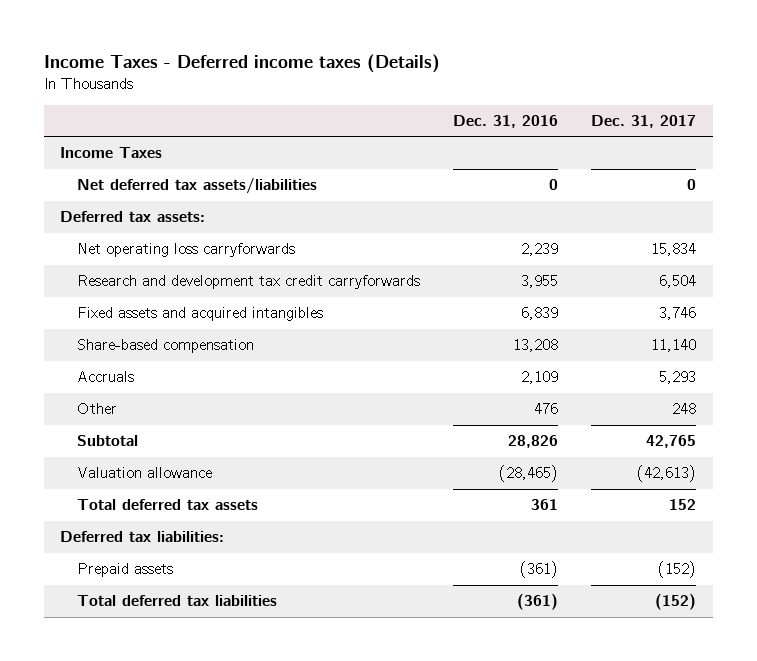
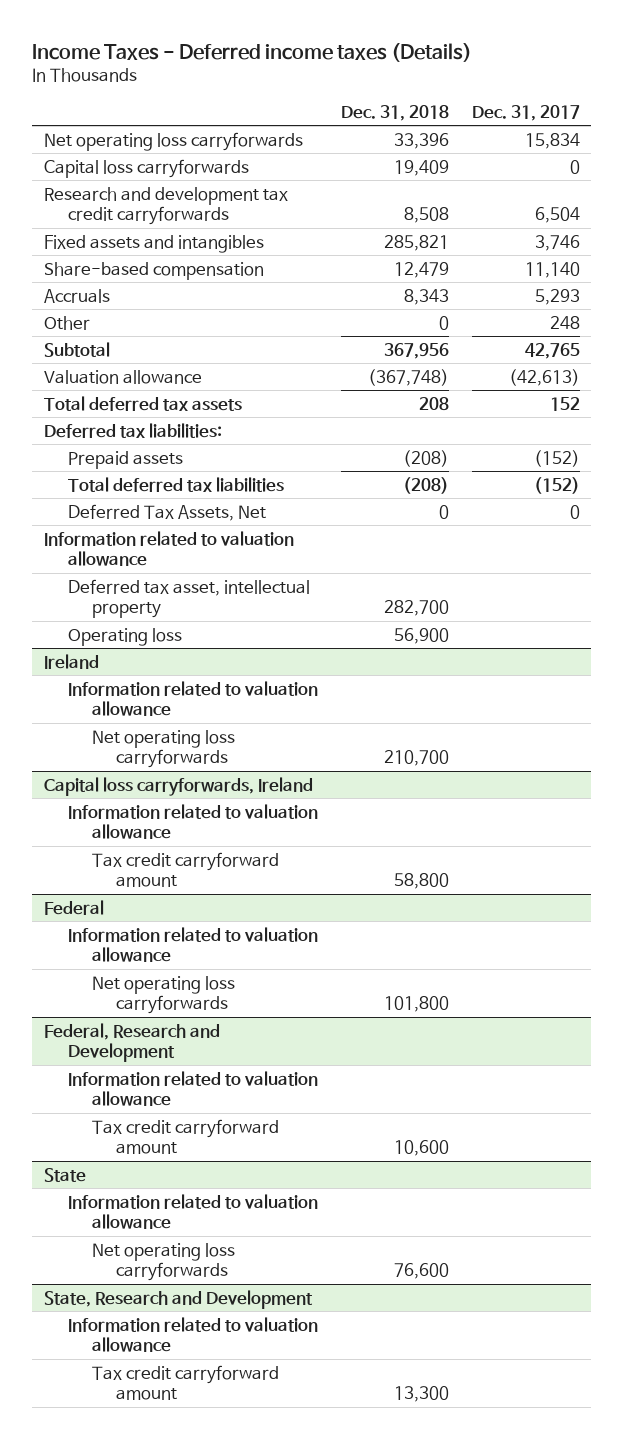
- | Dec. 31, 2016 | Dec. 31, 2017
+ | Dec. 31, 2018 | Dec. 31, 2017
- Income Taxes
- Net deferred tax assets/liabilities | 0 | 0
- Deferred tax assets:
+ Capital loss carryforwards | 19,409 | 0
- Fixed assets and acquired intangibles | 6,839 | 3,746
+ Fixed assets and intangibles | 285,821 | 3,746
+ Deferred Tax Assets, Net | 0 | 0
+ Information related to valuation allowance
+ Deferred tax asset, intellectual property | 282,700 |
+ Operating loss | 56,900 |
+ Ireland
+ Information related to valuation allowance
+ Net operating loss carryforwards | 210,700 |
+ Capital loss carryforwards, Ireland
+ Information related to valuation allowance
+ Tax credit carryforward amount | 58,800 |
+ Federal
+ Information related to valuation allowance
+ Net operating loss carryforwards | 101,800 |
+ Federal, Research and Development
+ Information related to valuation allowance
+ Tax credit carryforward amount | 10,600 |
+ State
+ Information related to valuation allowance
+ Net operating loss carryforwards | 76,600 |
+ State, Research and Development
+ Information related to valuation allowance
+ Tax credit carryforward amount | 13,300 |

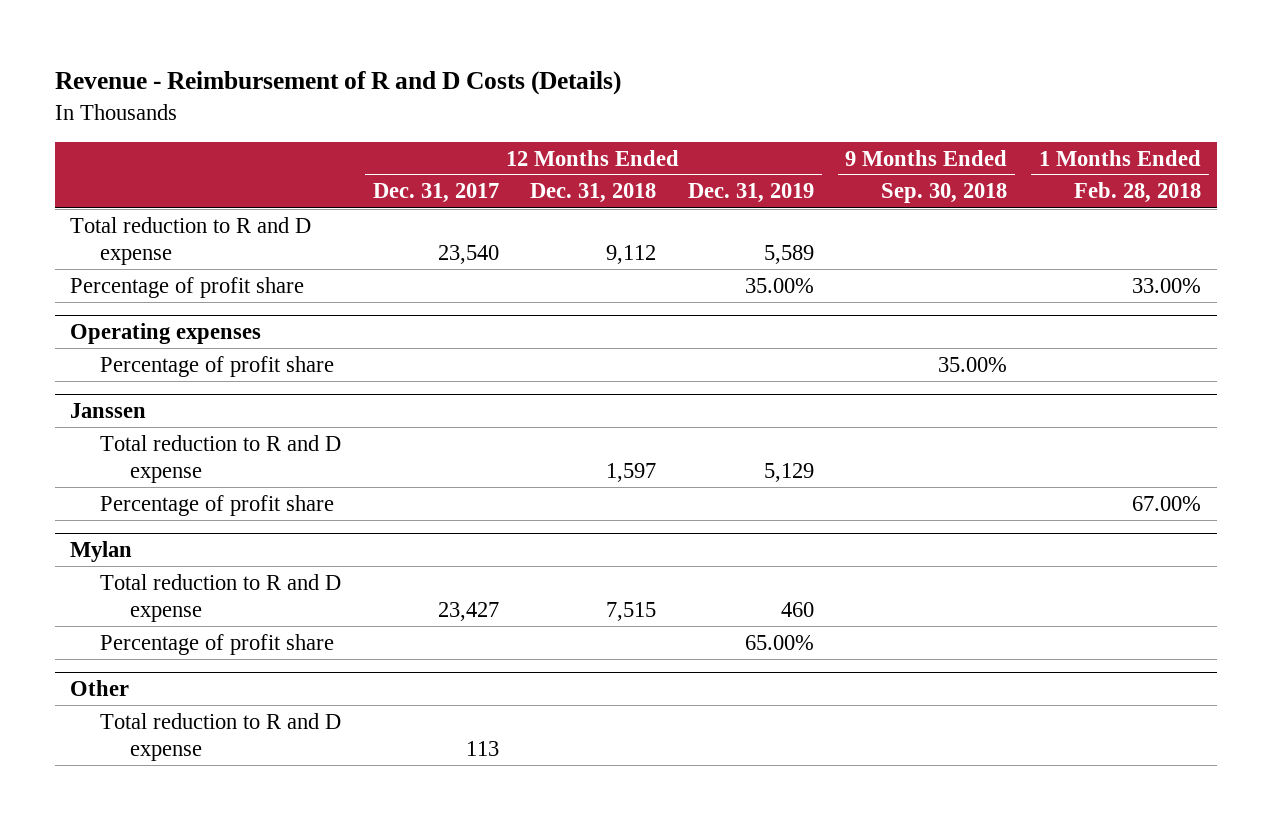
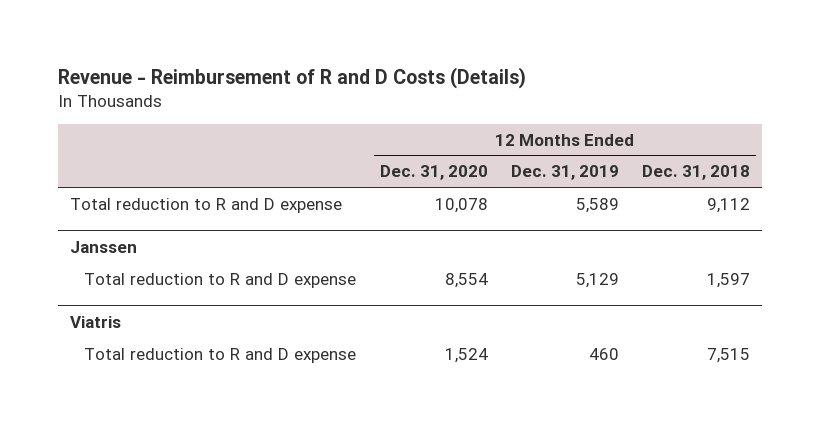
- | 12 Months Ended Dec. 31, 2017 | 12 Months Ended Dec. 31, 2018 | 12 Months Ended Dec. 31, 2019 | 9 Months Ended Sep. 30, 2018 | 1 Months Ended Feb. 28, 2018
+ | 12 Months Ended Dec. 31, 2020 | 12 Months Ended Dec. 31, 2019 | 12 Months Ended Dec. 31, 2018
- Percentage of profit share | | | 35.00% | | 33.00%
- Operating expenses
- Percentage of profit share | | | | 35.00% |
@ Janssen
- Percentage of profit share | | | | | 67.00%
- Mylan
+ Viatris
- Percentage of profit share | | | 65.00% | |
- Other
- Total reduction to R and D expense | 113 | | | |

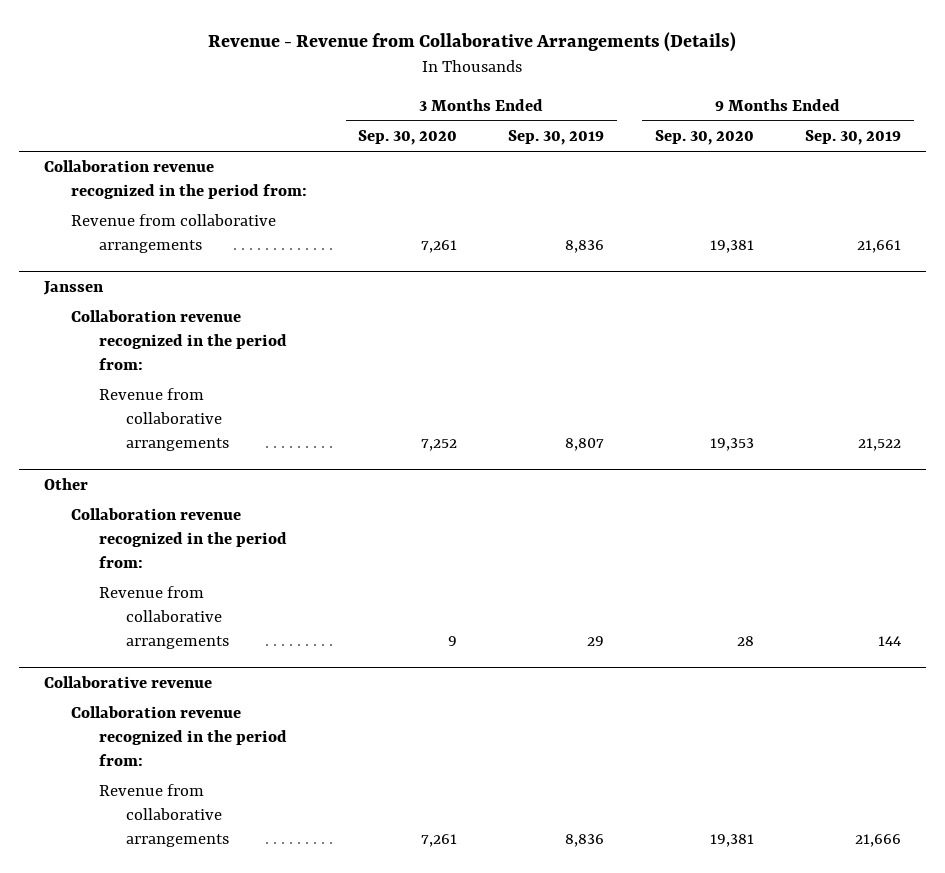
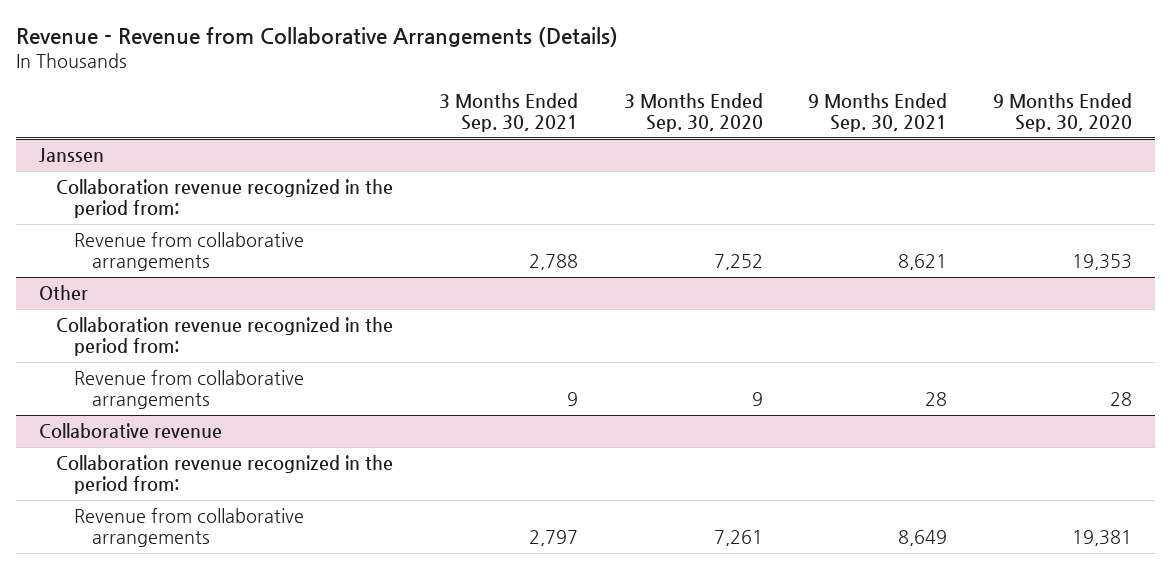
- | 3 Months Ended Sep. 30, 2020 | 3 Months Ended Sep. 30, 2019 | 9 Months Ended Sep. 30, 2020 | 9 Months Ended Sep. 30, 2019
+ | 3 Months Ended Sep. 30, 2021 | 3 Months Ended Sep. 30, 2020 | 9 Months Ended Sep. 30, 2021 | 9 Months Ended Sep. 30, 2020
- Collaboration revenue recognized in the period from:
- Revenue from collaborative arrangements | 7,261 | 8,836 | 19,381 | 21,661

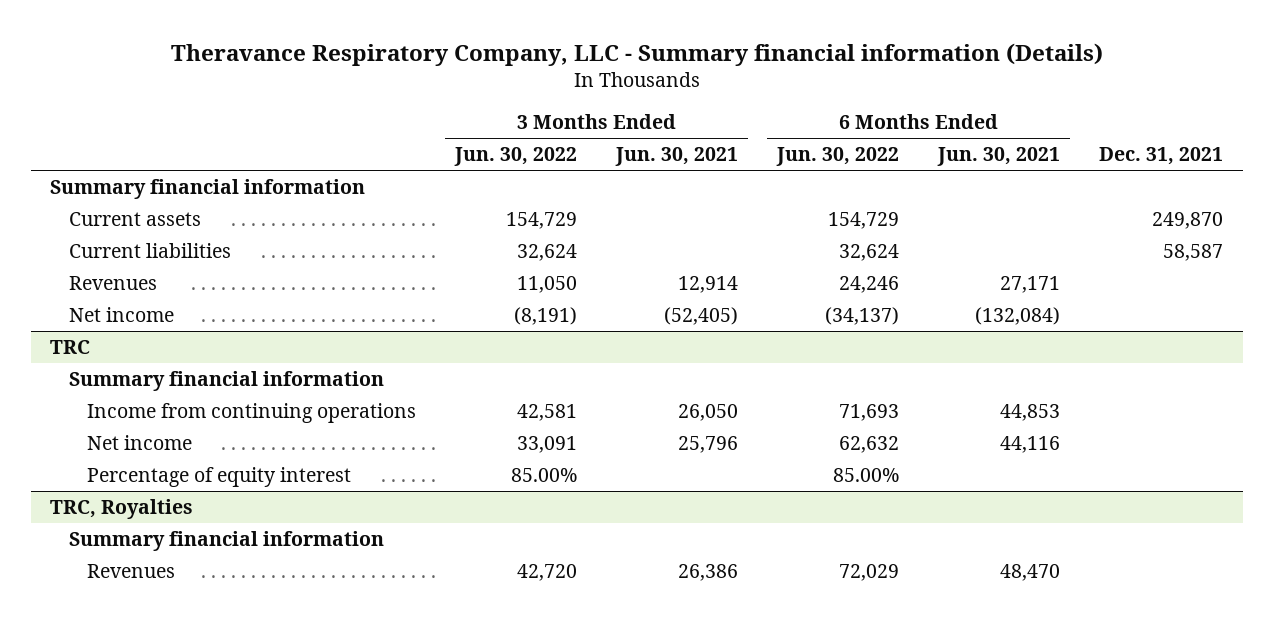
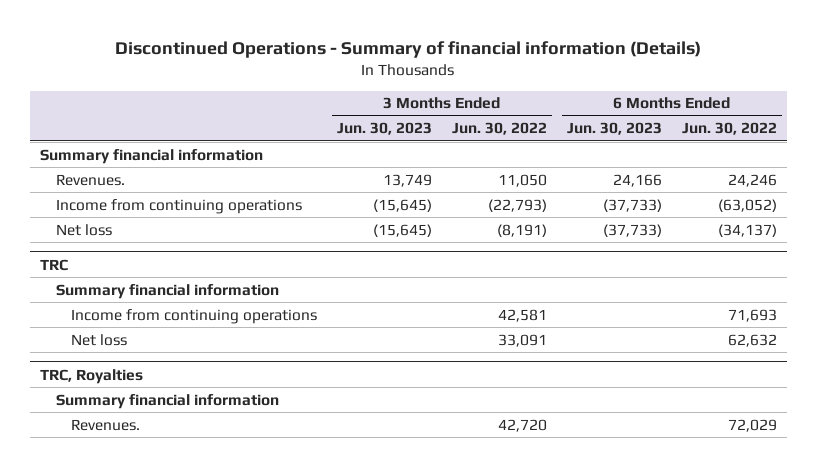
- Theravance Respiratory Company, LLC - Summary financial information (Details)
+ Discontinued Operations - Summary of financial information (Details)
- | 3 Months Ended Jun. 30, 2022 | 3 Months Ended Jun. 30, 2021 | 6 Months Ended Jun. 30, 2022 | 6 Months Ended Jun. 30, 2021 | Dec. 31, 2021
+ | 3 Months Ended Jun. 30, 2023 | 3 Months Ended Jun. 30, 2022 | 6 Months Ended Jun. 30, 2023 | 6 Months Ended Jun. 30, 2022
- Current assets | 154,729 | | 154,729 | | 249,870
- Current liabilities | 32,624 | | 32,624 | | 58,587
- Revenues | 11,050 | 12,914 | 24,246 | 27,171 |
- Net income | (8,191) | (52,405) | (34,137) | (132,084) |
+ Revenues. | 13,749 | 11,050 | 24,166 | 24,246
+ Income from continuing operations | (15,645) | (22,793) | (37,733) | (63,052)
+ Net loss | (15,645) | (8,191) | (37,733) | (34,137)
@ TRC
- Net income | 33,091 | 25,796 | 62,632 | 44,116 |
- Percentage of equity interest | 85.00% | | 85.00% | |
+ Net loss | | 33,091 | | 62,632
@ TRC, Royalties
- Revenues | 42,720 | 26,386 | 72,029 | 48,470 |
+ Revenues. | | 42,720 | | 72,029

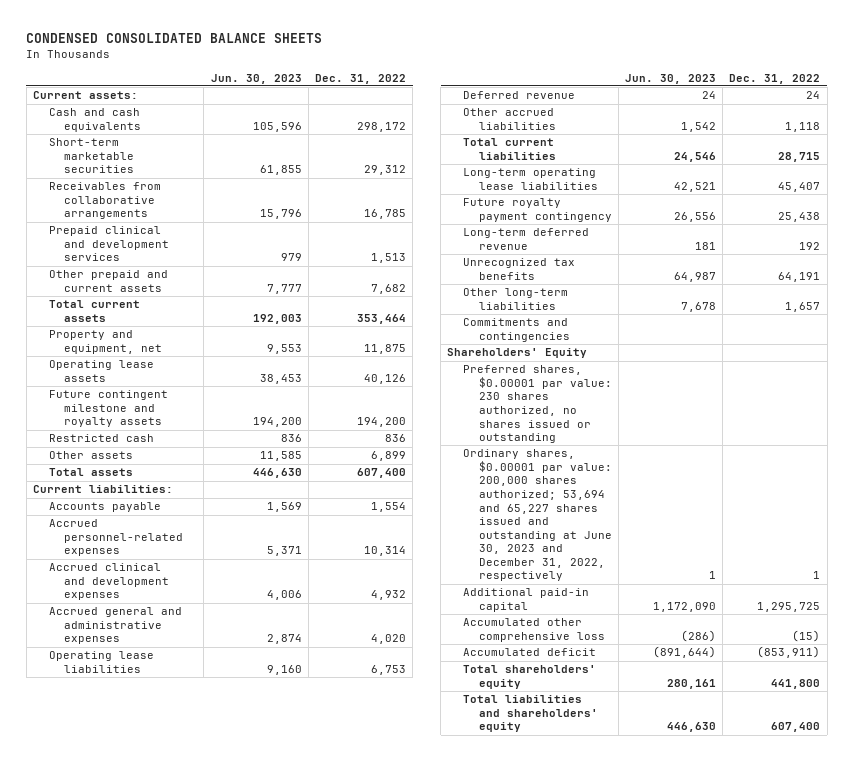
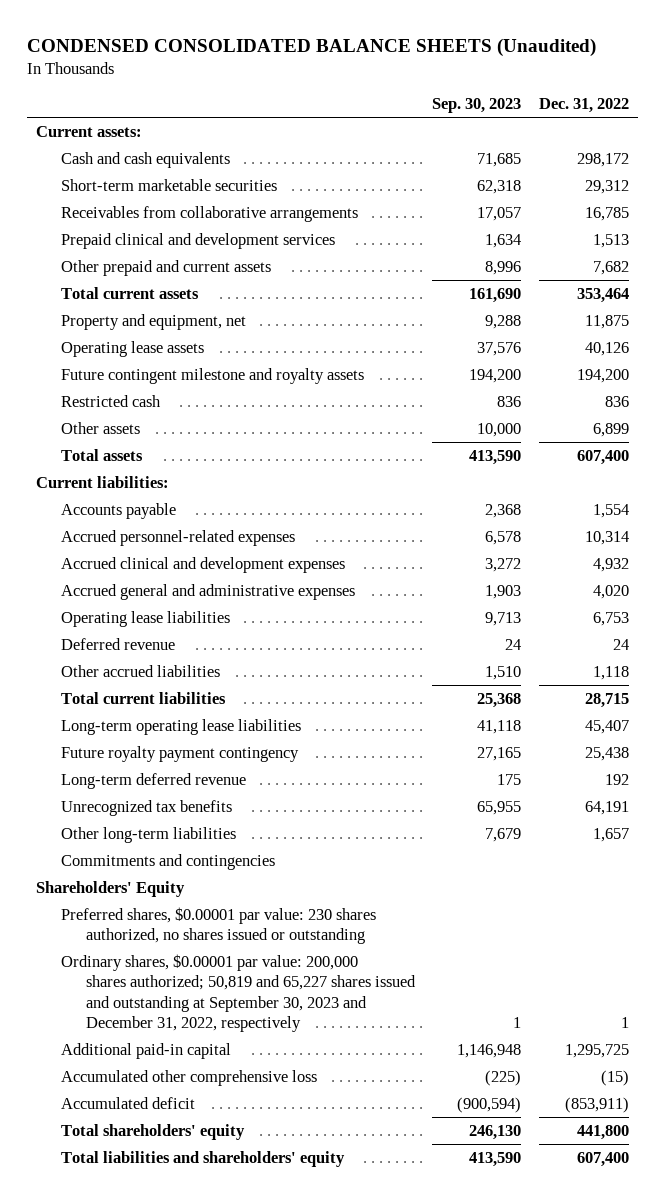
- CONDENSED CONSOLIDATED BALANCE SHEETS
+ CONDENSED CONSOLIDATED BALANCE SHEETS (Unaudited)
- | Jun. 30, 2023 | Dec. 31, 2022
+ | Sep. 30, 2023 | Dec. 31, 2022
- Ordinary shares, $0.00001 par value: 200,000 shares authorized; 53,694 and 65,227 shares issued and outstanding at June 30, 2023 and December 31, 2022, respectively | 1 | 1
+ Ordinary shares, $0.00001 par value: 200,000 shares authorized; 50,819 and 65,227 shares issued and outstanding at September 30, 2023 and December 31, 2022, respectively | 1 | 1

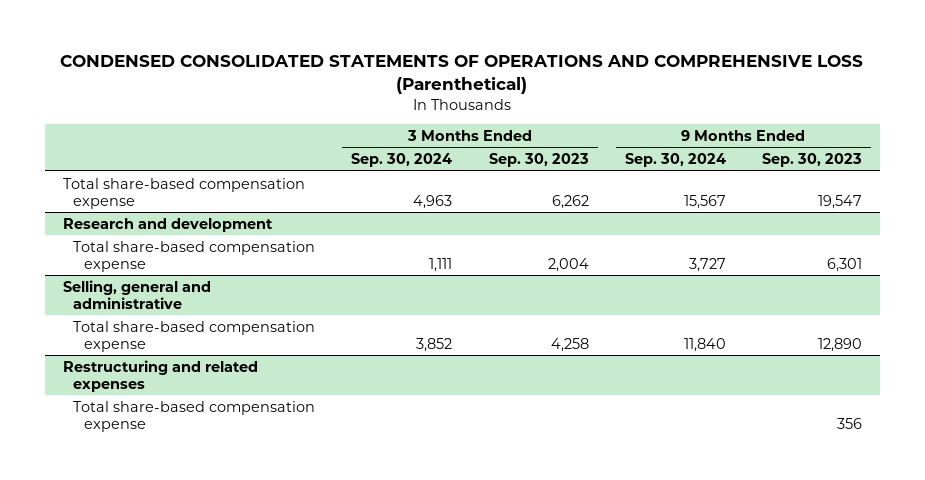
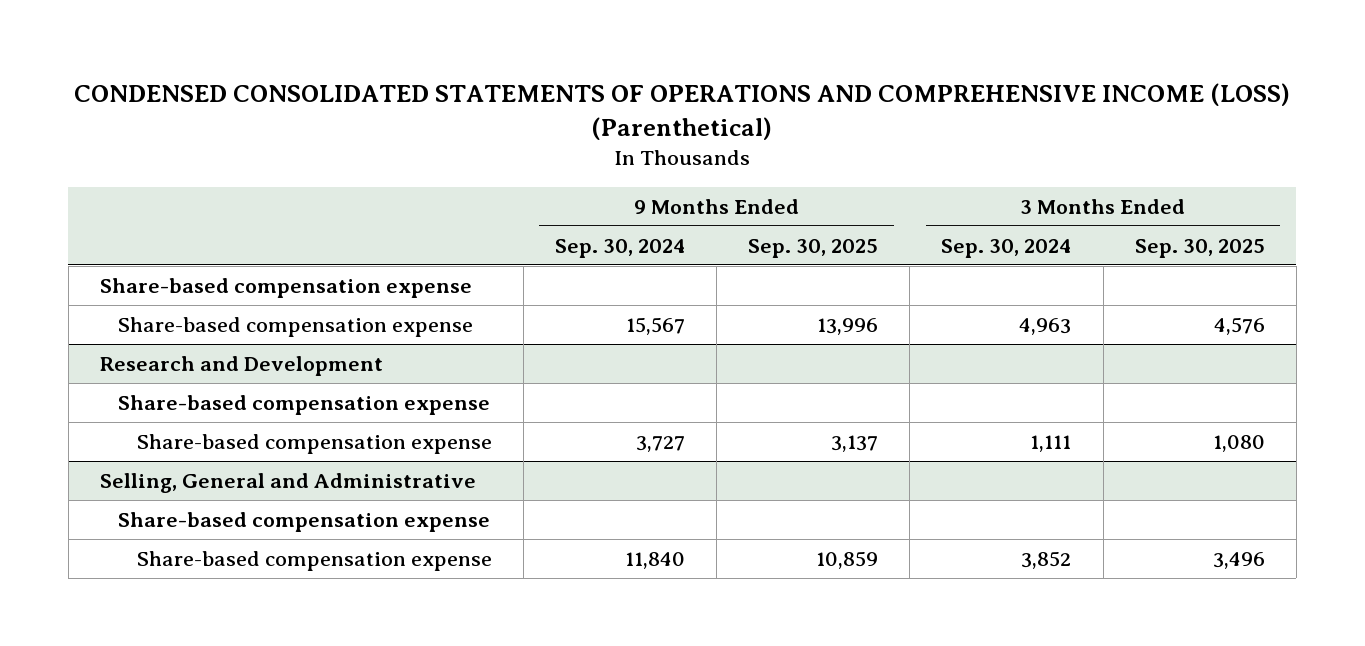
- CONDENSED CONSOLIDATED STATEMENTS OF OPERATIONS AND COMPREHENSIVE LOSS (Parenthetical)
+ CONDENSED CONSOLIDATED STATEMENTS OF OPERATIONS AND COMPREHENSIVE INCOME (LOSS) (Parenthetical)
- | 3 Months Ended Sep. 30, 2024 | 3 Months Ended Sep. 30, 2023 | 9 Months Ended Sep. 30, 2024 | 9 Months Ended Sep. 30, 2023
+ | 9 Months Ended Sep. 30, 2024 | 9 Months Ended Sep. 30, 2025 | 3 Months Ended Sep. 30, 2024 | 3 Months Ended Sep. 30, 2025
- Total share-based compensation expense | 4,963 | 6,262 | 15,567 | 19,547
- Research and development
- Total share-based compensation expense | 1,111 | 2,004 | 3,727 | 6,301
- Selling, general and administrative
- Total share-based compensation expense | 3,852 | 4,258 | 11,840 | 12,890
- Restructuring and related expenses
- Total share-based compensation expense | | | | 356
+ Share-based compensation expense
+ Share-based compensation expense | 15,567 | 13,996 | 4,963 | 4,576
+ Research and Development
+ Share-based compensation expense
+ Share-based compensation expense | 3,727 | 3,137 | 1,111 | 1,080
+ Selling, General and Administrative
+ Share-based compensation expense
+ Share-based compensation expense | 11,840 | 10,859 | 3,852 | 3,496

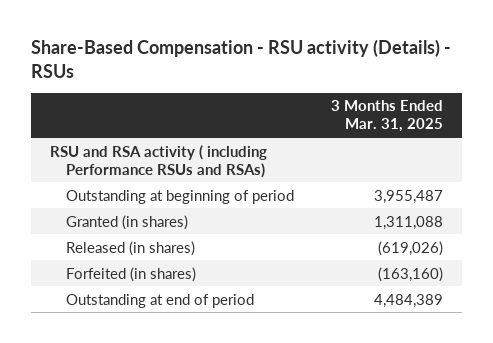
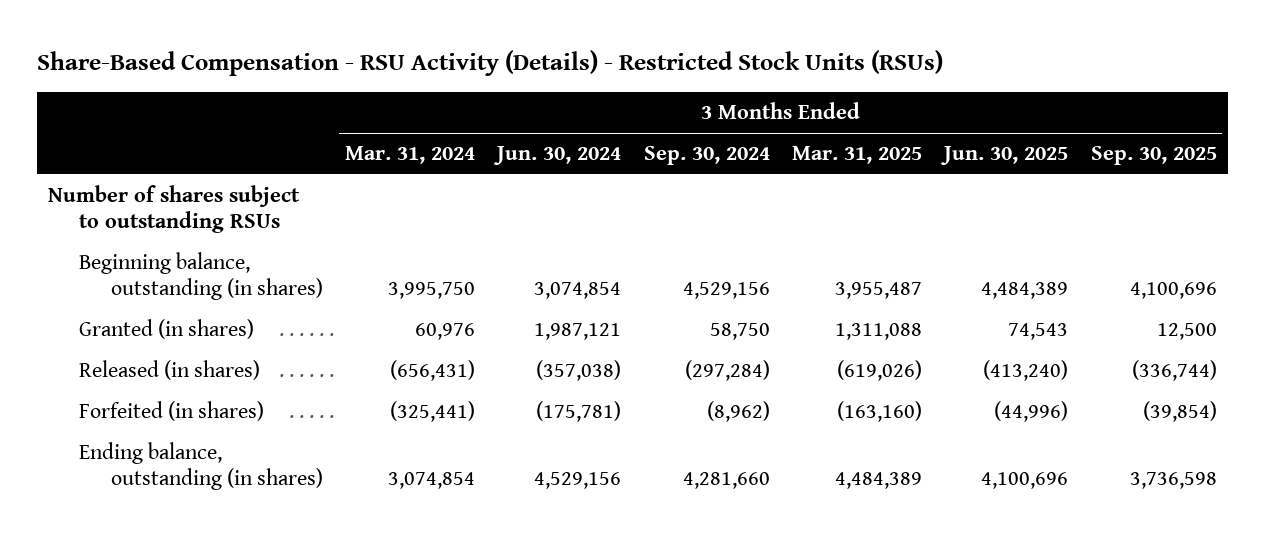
- Share-Based Compensation - RSU activity (Details) - RSUs
+ Share-Based Compensation - RSU Activity (Details) - Restricted Stock Units (RSUs)
- | 3 Months Ended Mar. 31, 2025
+ | 3 Months Ended Mar. 31, 2024 | 3 Months Ended Jun. 30, 2024 | 3 Months Ended Sep. 30, 2024 | 3 Months Ended Mar. 31, 2025 | 3 Months Ended Jun. 30, 2025 | 3 Months Ended Sep. 30, 2025
- RSU and RSA activity ( including Performance RSUs and RSAs)
- Outstanding at beginning of period | 3,955,487
+ Number of shares subject to outstanding RSUs
+ Beginning balance, outstanding (in shares) | 3,995,750 | 3,074,854 | 4,529,156 | 3,955,487 | 4,484,389 | 4,100,696
- Outstanding at end of period | 4,484,389
+ Ending balance, outstanding (in shares) | 3,074,854 | 4,529,156 | 4,281,660 | 4,484,389 | 4,100,696 | 3,736,598

